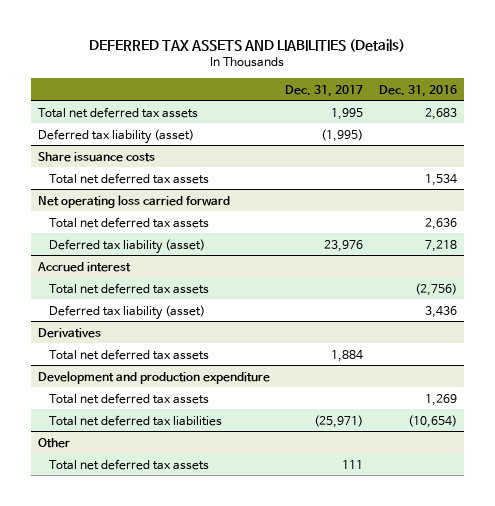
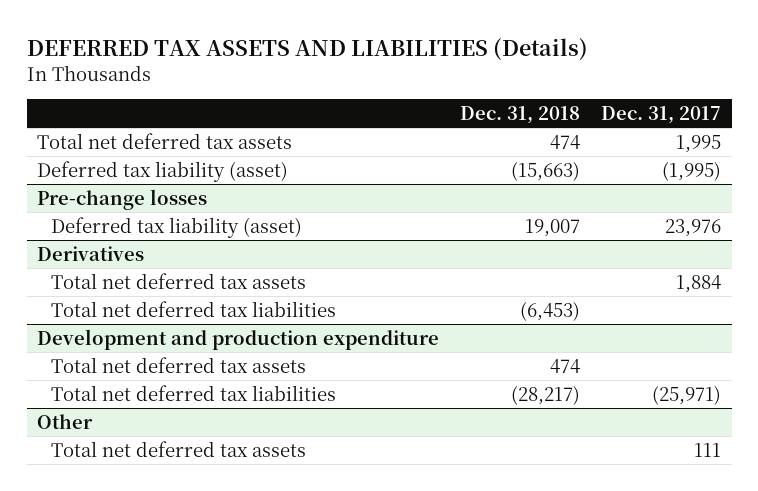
- | Dec. 31, 2017 | Dec. 31, 2016
+ | Dec. 31, 2018 | Dec. 31, 2017
- Share issuance costs
- Total net deferred tax assets | | 1,534
- Net operating loss carried forward
- Total net deferred tax assets | | 2,636
+ Pre-change losses
- Accrued interest
- Total net deferred tax assets | | (2,756)
- Deferred tax liability (asset) | | 3,436
@ Derivatives
+ Total net deferred tax liabilities | (6,453) |

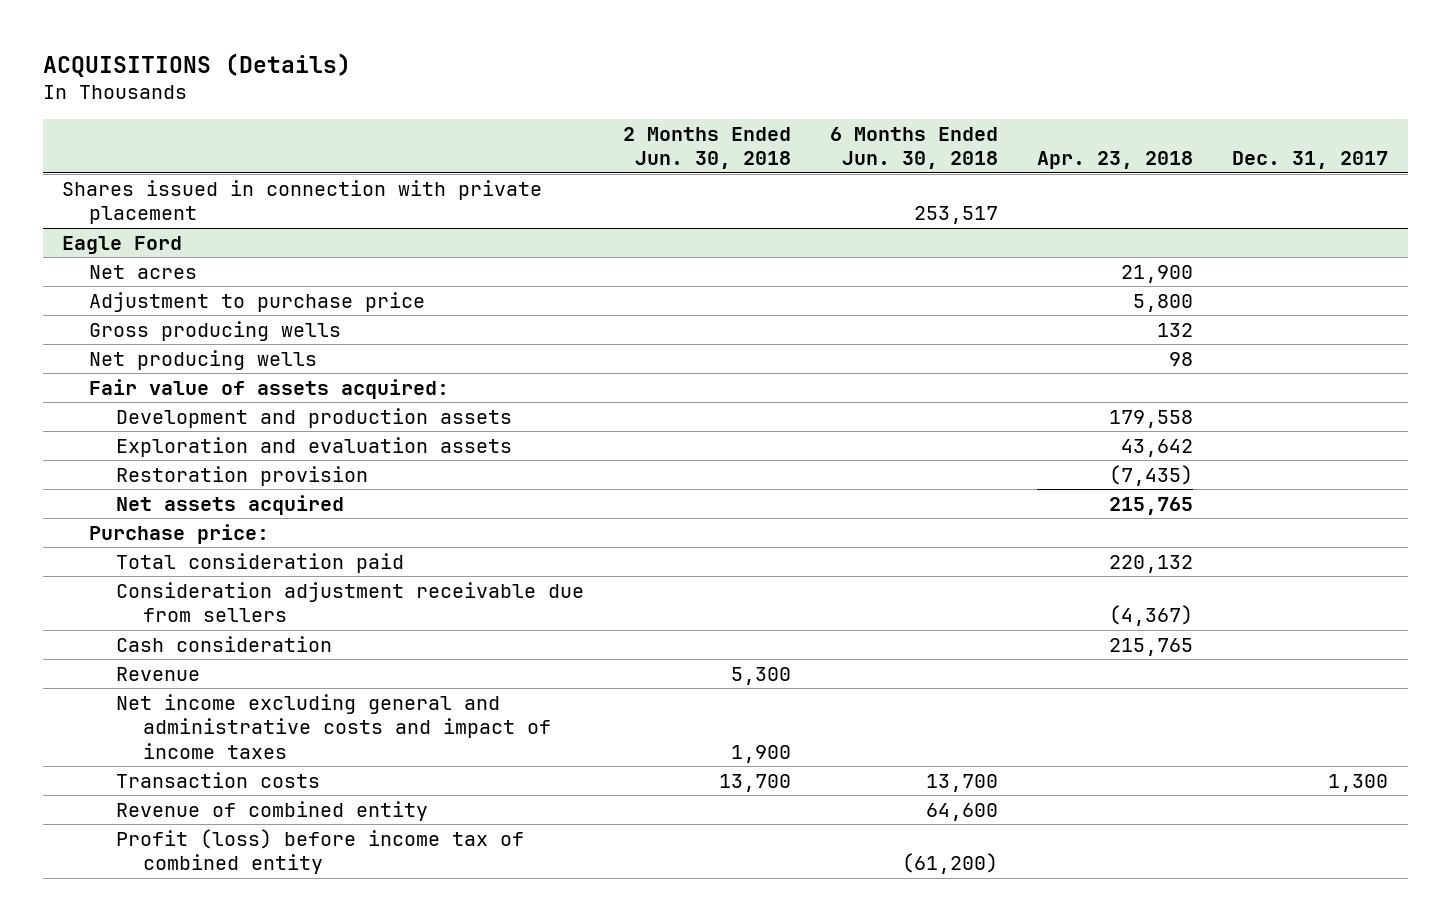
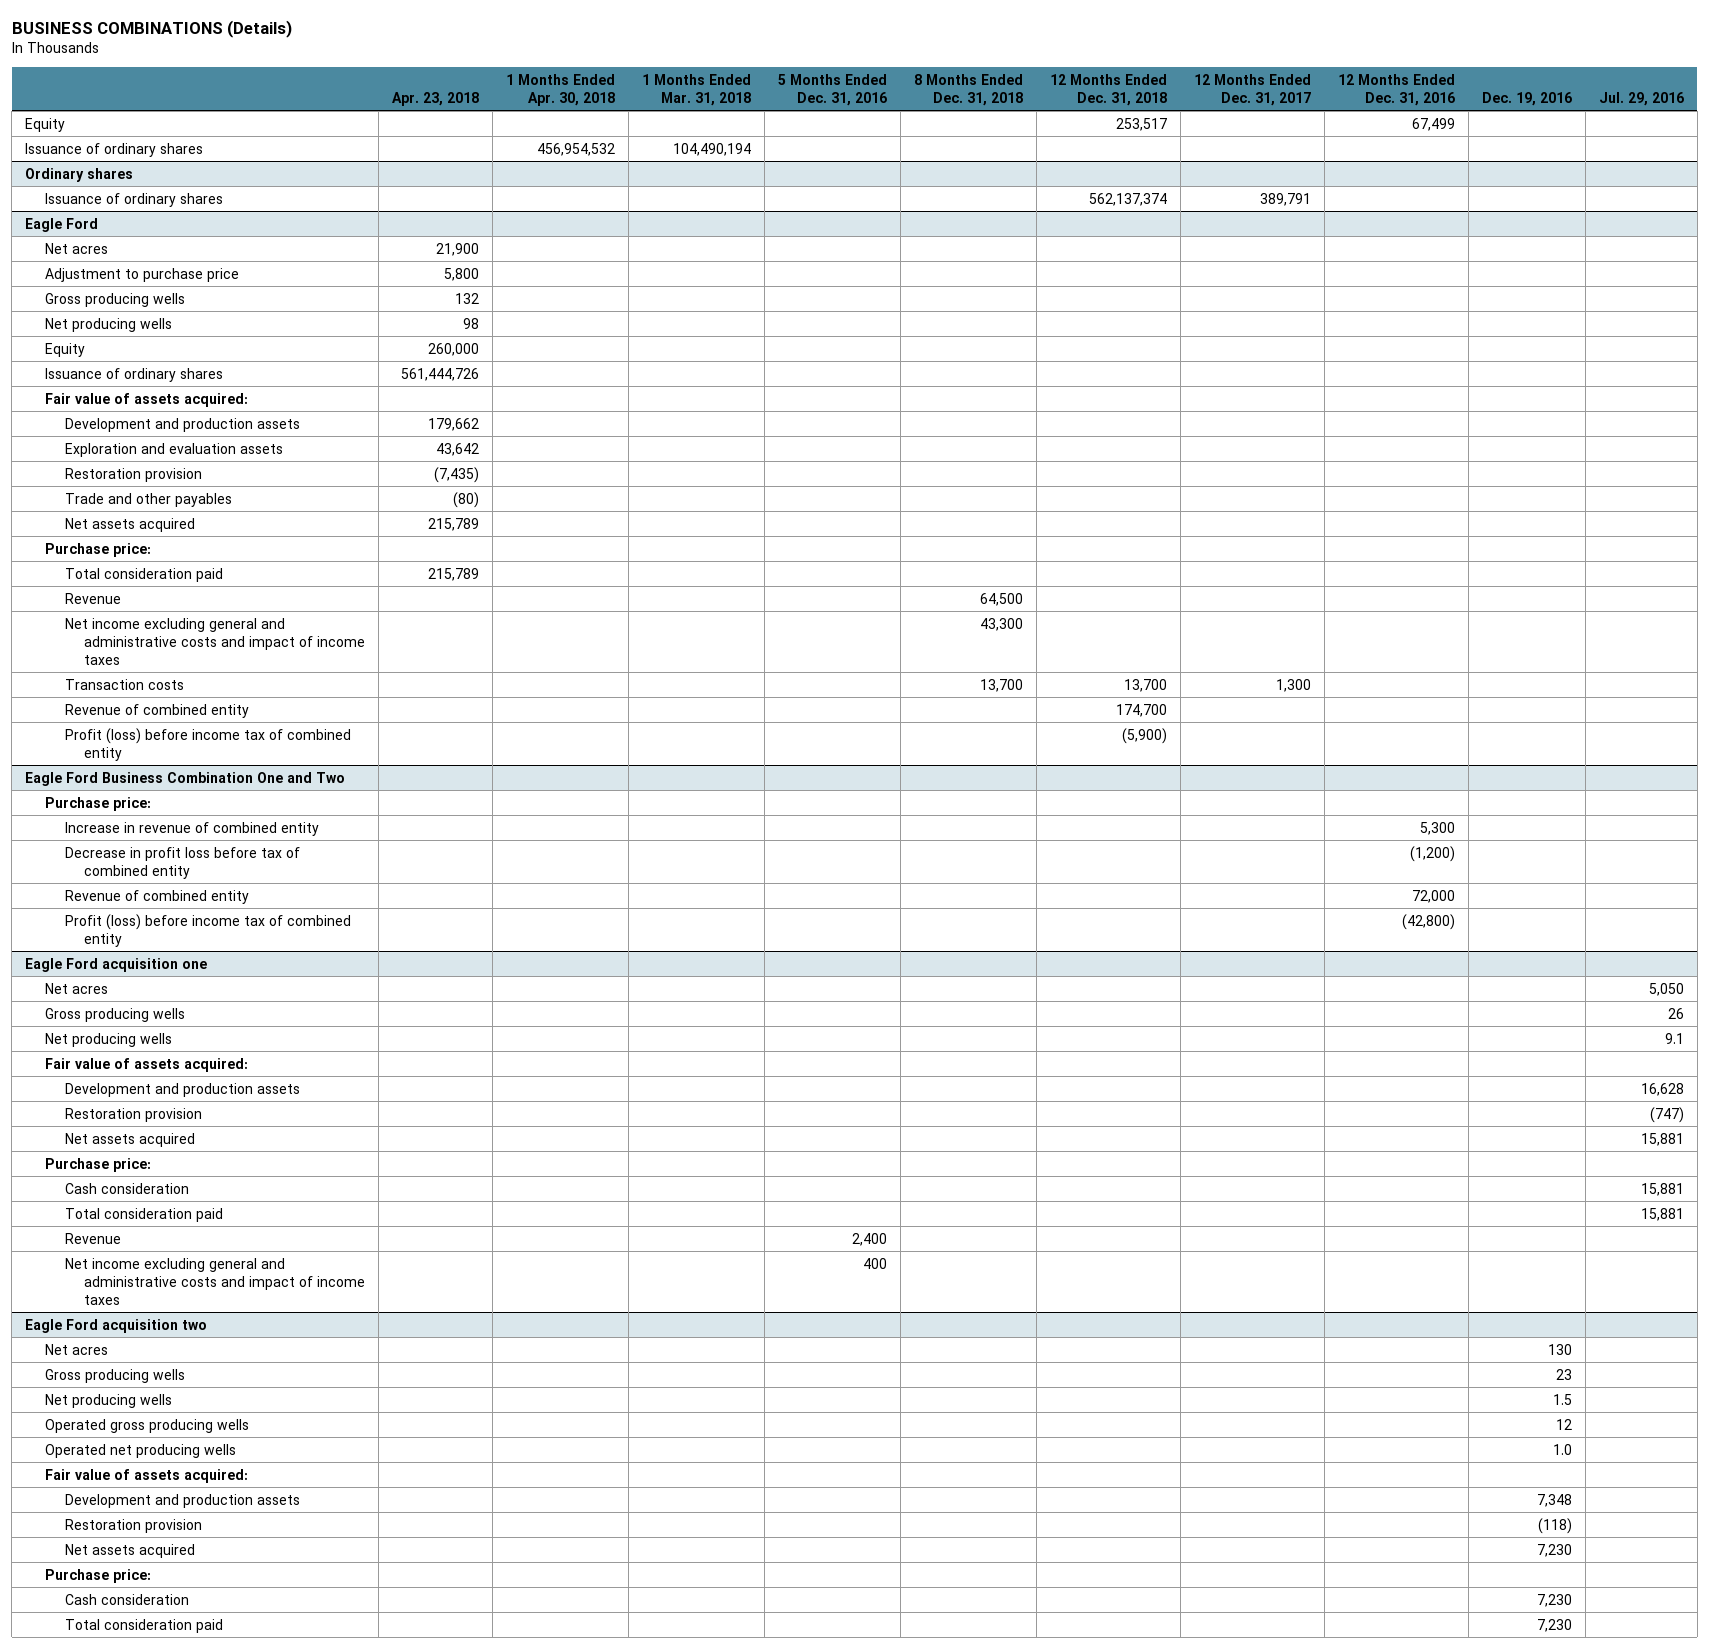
- ACQUISITIONS (Details)
+ BUSINESS COMBINATIONS (Details)
- | 2 Months Ended Jun. 30, 2018 | 6 Months Ended Jun. 30, 2018 | Apr. 23, 2018 | Dec. 31, 2017
+ | Apr. 23, 2018 | 1 Months Ended Apr. 30, 2018 | 1 Months Ended Mar. 31, 2018 | 5 Months Ended Dec. 31, 2016 | 8 Months Ended Dec. 31, 2018 | 12 Months Ended Dec. 31, 2018 | 12 Months Ended Dec. 31, 2017 | 12 Months Ended Dec. 31, 2016 | Dec. 19, 2016 | Jul. 29, 2016
- Shares issued in connection with private placement | | 253,517 | |
+ Equity | | | | | | 253,517 | | 67,499 | |
+ Issuance of ordinary shares | | 456,954,532 | 104,490,194 | | | | | | |
+ Ordinary shares
+ Issuance of ordinary shares | | | | | | 562,137,374 | 389,791 | | |
@ Eagle Ford
+ Equity | 260,000 | | | | | | | | |
+ Issuance of ordinary shares | 561,444,726 | | | | | | | | |
- Development and production assets | | | 179,558 |
+ Development and production assets | 179,662 | | | | | | | | |
- Net assets acquired | | | 215,765 |
+ Trade and other payables | (80) | | | | | | | | |
+ Net assets acquired | 215,789 | | | | | | | | |
- Total consideration paid | | | 220,132 |
- Consideration adjustment receivable due from sellers | | | (4,367) |
- Cash consideration | | | 215,765 |
+ Total consideration paid | 215,789 | | | | | | | | |
+ Eagle Ford Business Combination One and Two
+ Purchase price:
+ Increase in revenue of combined entity | | | | | | | | 5,300 | |
+ Decrease in profit loss before tax of combined entity | | | | | | | | (1,200) | |
+ Revenue of combined entity | | | | | | | | 72,000 | |
+ Profit (loss) before income tax of combined entity | | | | | | | | (42,800) | |
+ Eagle Ford acquisition one
+ Net acres | | | | | | | | | | 5,050
+ Gross producing wells | | | | | | | | | | 26
+ Net producing wells | | | | | | | | | | 9.1
+ Fair value of assets acquired:
+ Development and production assets | | | | | | | | | | 16,628
+ Restoration provision | | | | | | | | | | (747)
+ Net assets acquired | | | | | | | | | | 15,881
+ Purchase price:
+ Cash consideration | | | | | | | | | | 15,881
+ Total consideration paid | | | | | | | | | | 15,881
+ Revenue | | | | 2,400 | | | | | |
+ Net income excluding general and administrative costs and impact of income taxes | | | | 400 | | | | | |
+ Eagle Ford acquisition two
+ Net acres | | | | | | | | | 130 |
+ Gross producing wells | | | | | | | | | 23 |
+ Net producing wells | | | | | | | | | 1.5 |
+ Operated gross producing wells | | | | | | | | | 12 |
+ Operated net producing wells | | | | | | | | | 1.0 |
+ Fair value of assets acquired:
+ Development and production assets | | | | | | | | | 7,348 |
+ Restoration provision | | | | | | | | | (118) |
+ Net assets acquired | | | | | | | | | 7,230 |
+ Purchase price:
+ Cash consideration | | | | | | | | | 7,230 |
+ Total consideration paid | | | | | | | | | 7,230 |

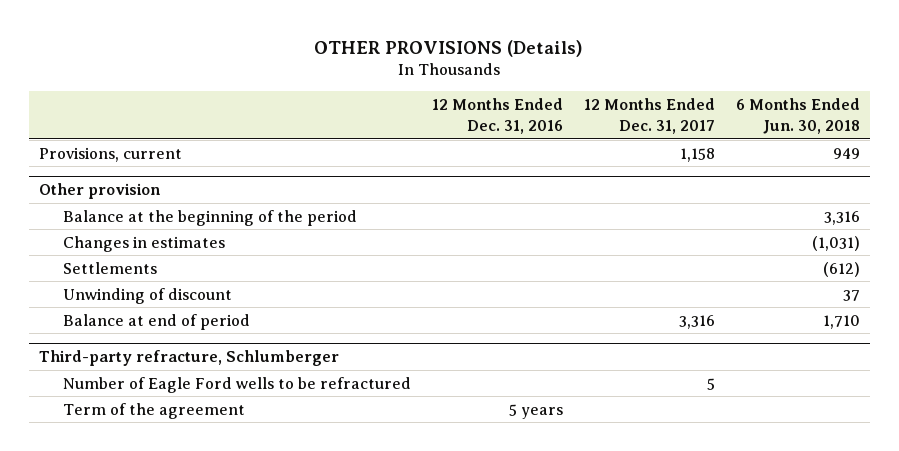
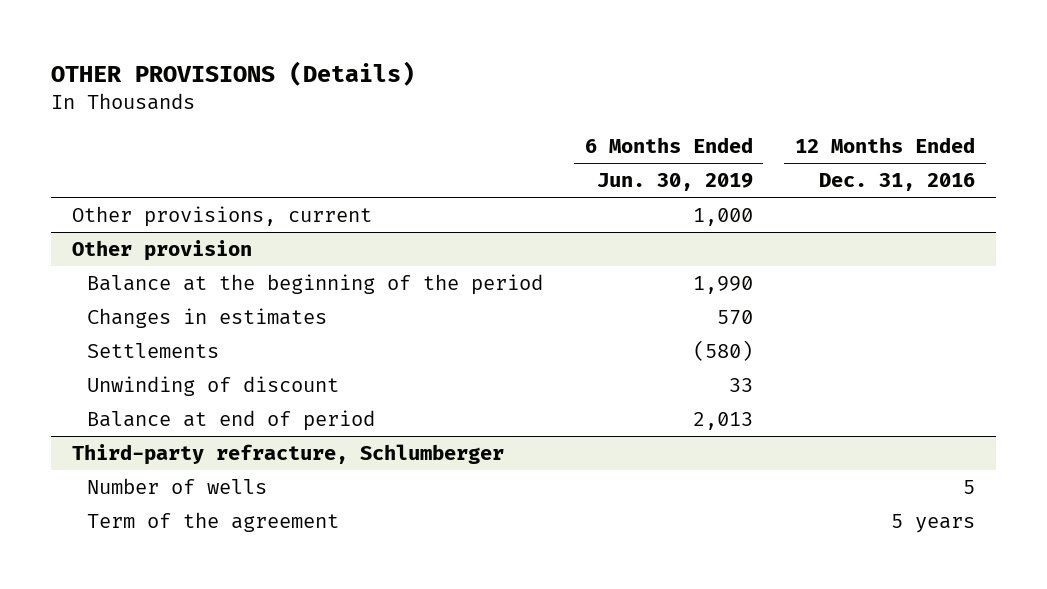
- | 12 Months Ended Dec. 31, 2016 | 12 Months Ended Dec. 31, 2017 | 6 Months Ended Jun. 30, 2018
+ | 6 Months Ended Jun. 30, 2019 | 12 Months Ended Dec. 31, 2016
- Provisions, current | | 1,158 | 949
+ Other provisions, current | 1,000 |
@ Third-party refracture, Schlumberger
- Number of Eagle Ford wells to be refractured | | 5 |
+ Number of wells | | 5

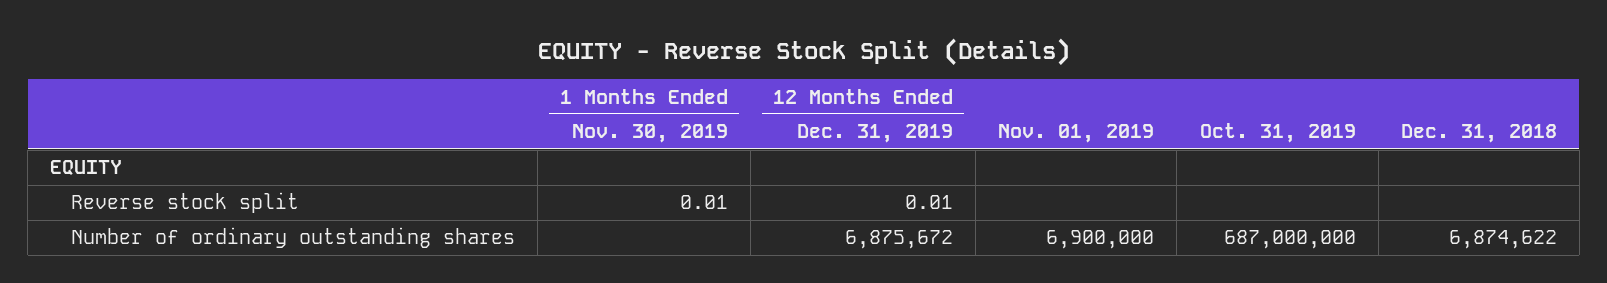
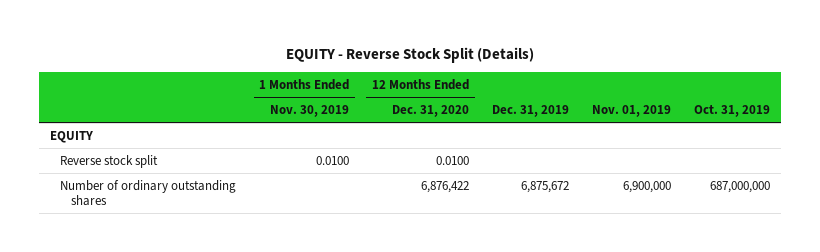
- | 1 Months Ended Nov. 30, 2019 | 12 Months Ended Dec. 31, 2019 | Nov. 01, 2019 | Oct. 31, 2019 | Dec. 31, 2018
+ | 1 Months Ended Nov. 30, 2019 | 12 Months Ended Dec. 31, 2020 | Dec. 31, 2019 | Nov. 01, 2019 | Oct. 31, 2019
- Reverse stock split | 0.01 | 0.01 | | |
+ Reverse stock split | 0.0100 | 0.0100 | | |

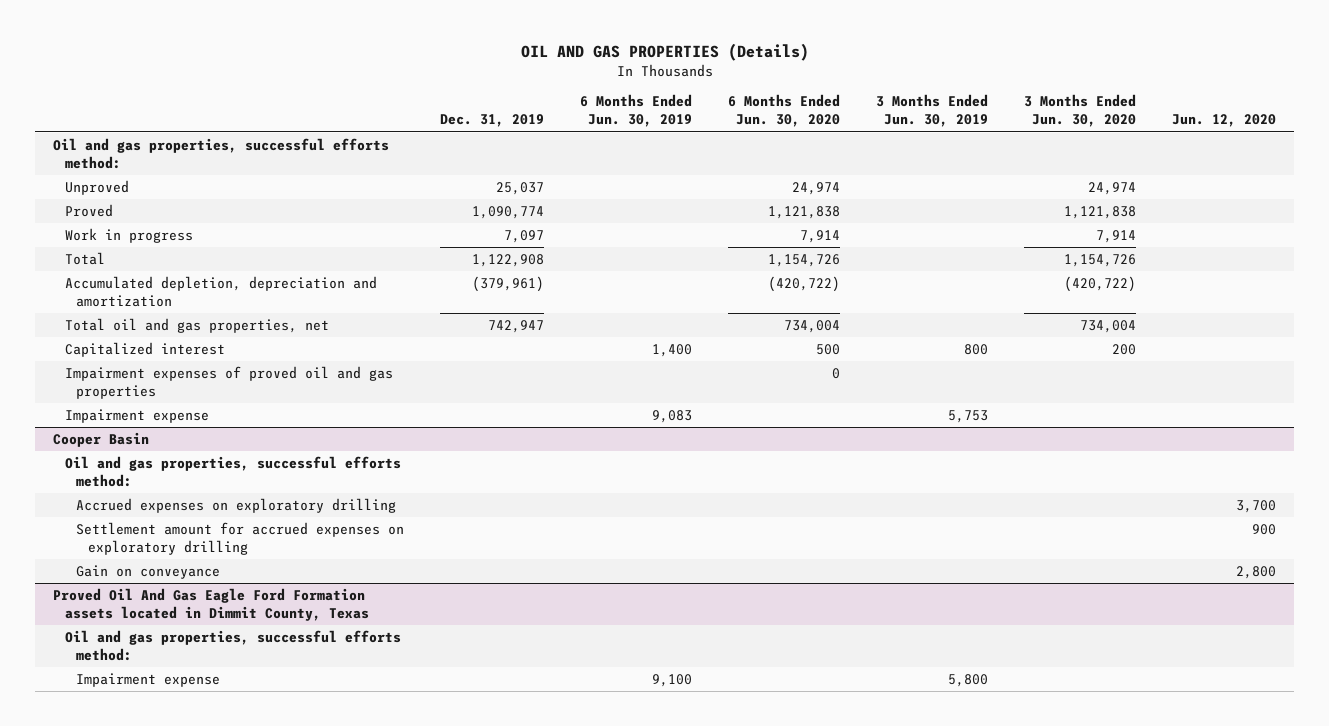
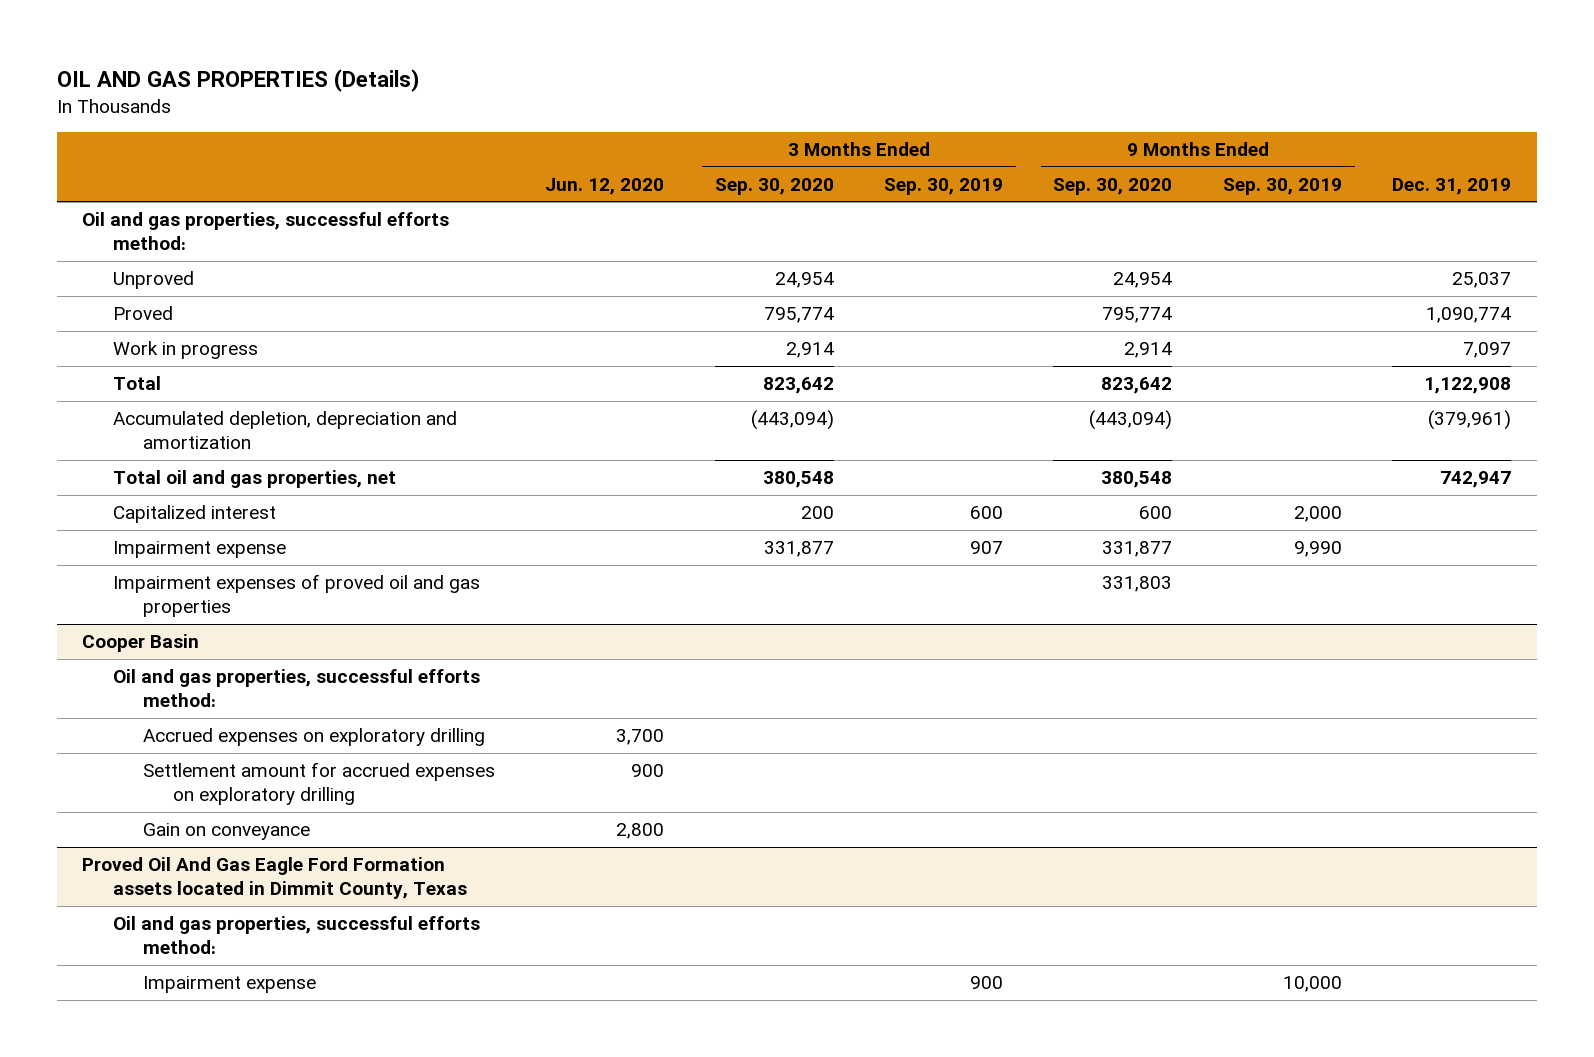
- | Dec. 31, 2019 | 6 Months Ended Jun. 30, 2019 | 6 Months Ended Jun. 30, 2020 | 3 Months Ended Jun. 30, 2019 | 3 Months Ended Jun. 30, 2020 | Jun. 12, 2020
+ | Jun. 12, 2020 | 3 Months Ended Sep. 30, 2020 | 3 Months Ended Sep. 30, 2019 | 9 Months Ended Sep. 30, 2020 | 9 Months Ended Sep. 30, 2019 | Dec. 31, 2019
moved down: Impairment expenses of proved oil and gas properties | | | | 331,803 | |

